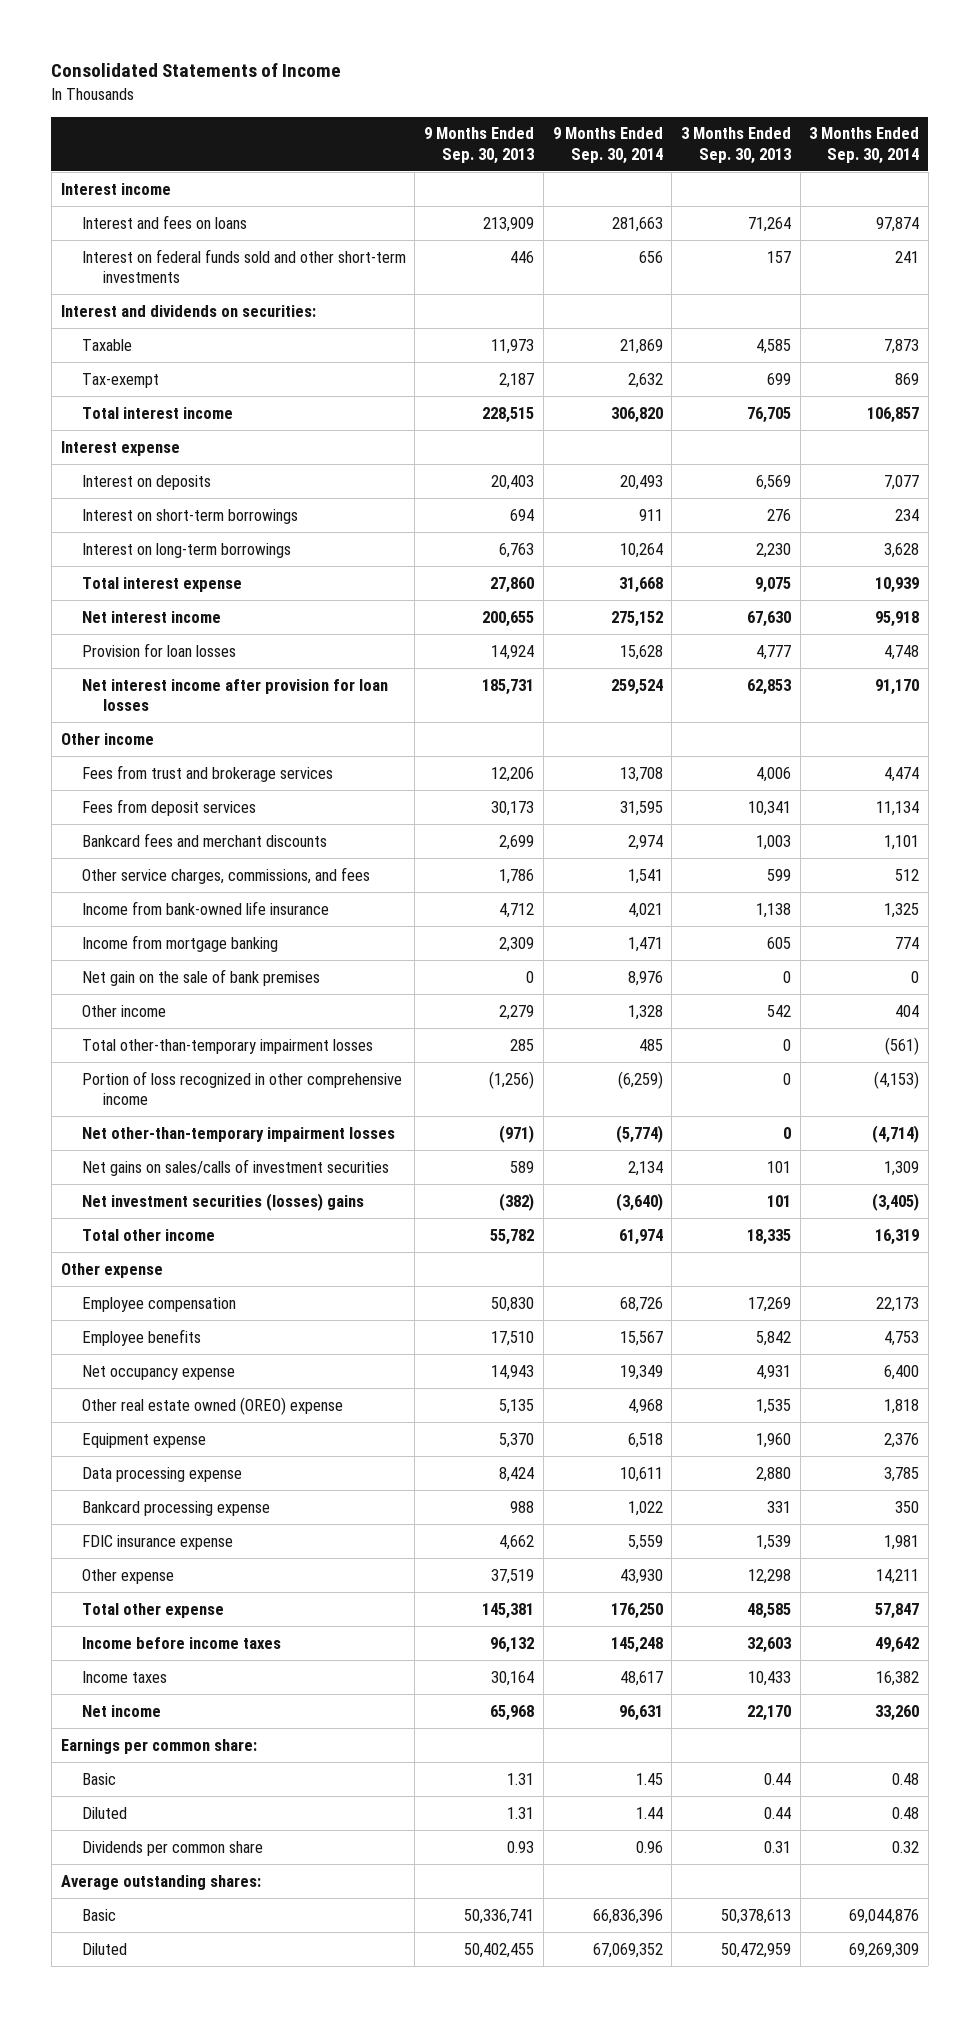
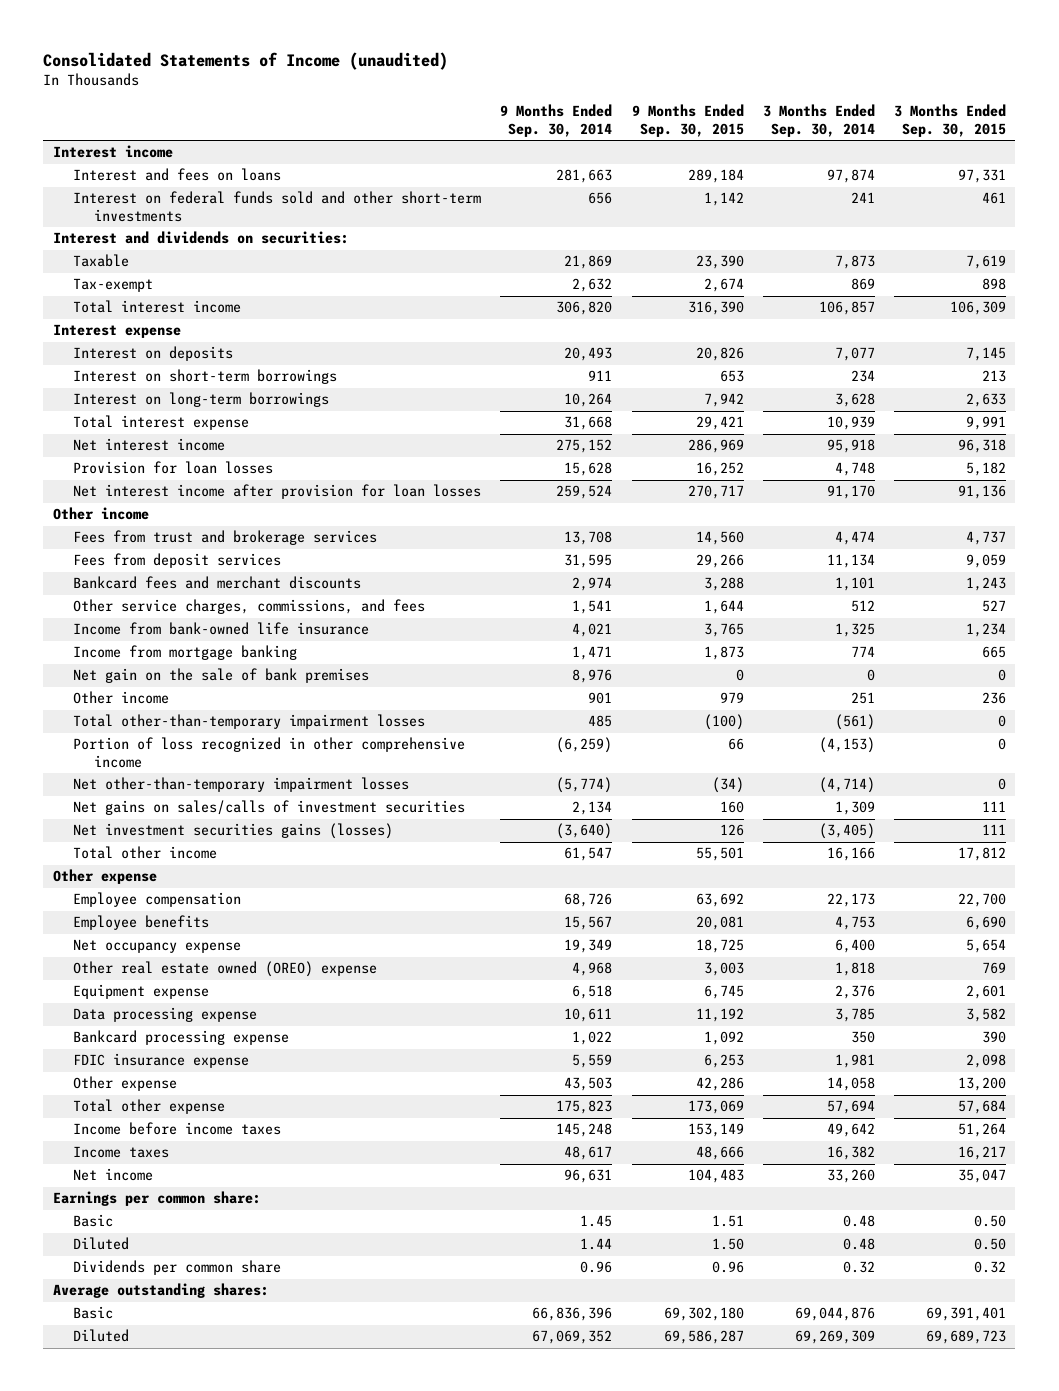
- Consolidated Statements of Income
+ Consolidated Statements of Income (unaudited)
- | 9 Months Ended Sep. 30, 2013 | 9 Months Ended Sep. 30, 2014 | 3 Months Ended Sep. 30, 2013 | 3 Months Ended Sep. 30, 2014
+ | 9 Months Ended Sep. 30, 2014 | 9 Months Ended Sep. 30, 2015 | 3 Months Ended Sep. 30, 2014 | 3 Months Ended Sep. 30, 2015
- Other income | 2,279 | 1,328 | 542 | 404
+ Other income | 901 | 979 | 251 | 236
- Net investment securities (losses) gains | (382) | (3,640) | 101 | (3,405)
- Total other income | 55,782 | 61,974 | 18,335 | 16,319
+ Net investment securities gains (losses) | (3,640) | 126 | (3,405) | 111
+ Total other income | 61,547 | 55,501 | 16,166 | 17,812
- Other expense | 37,519 | 43,930 | 12,298 | 14,211
- Total other expense | 145,381 | 176,250 | 48,585 | 57,847
+ Other expense | 43,503 | 42,286 | 14,058 | 13,200
+ Total other expense | 175,823 | 173,069 | 57,694 | 57,684

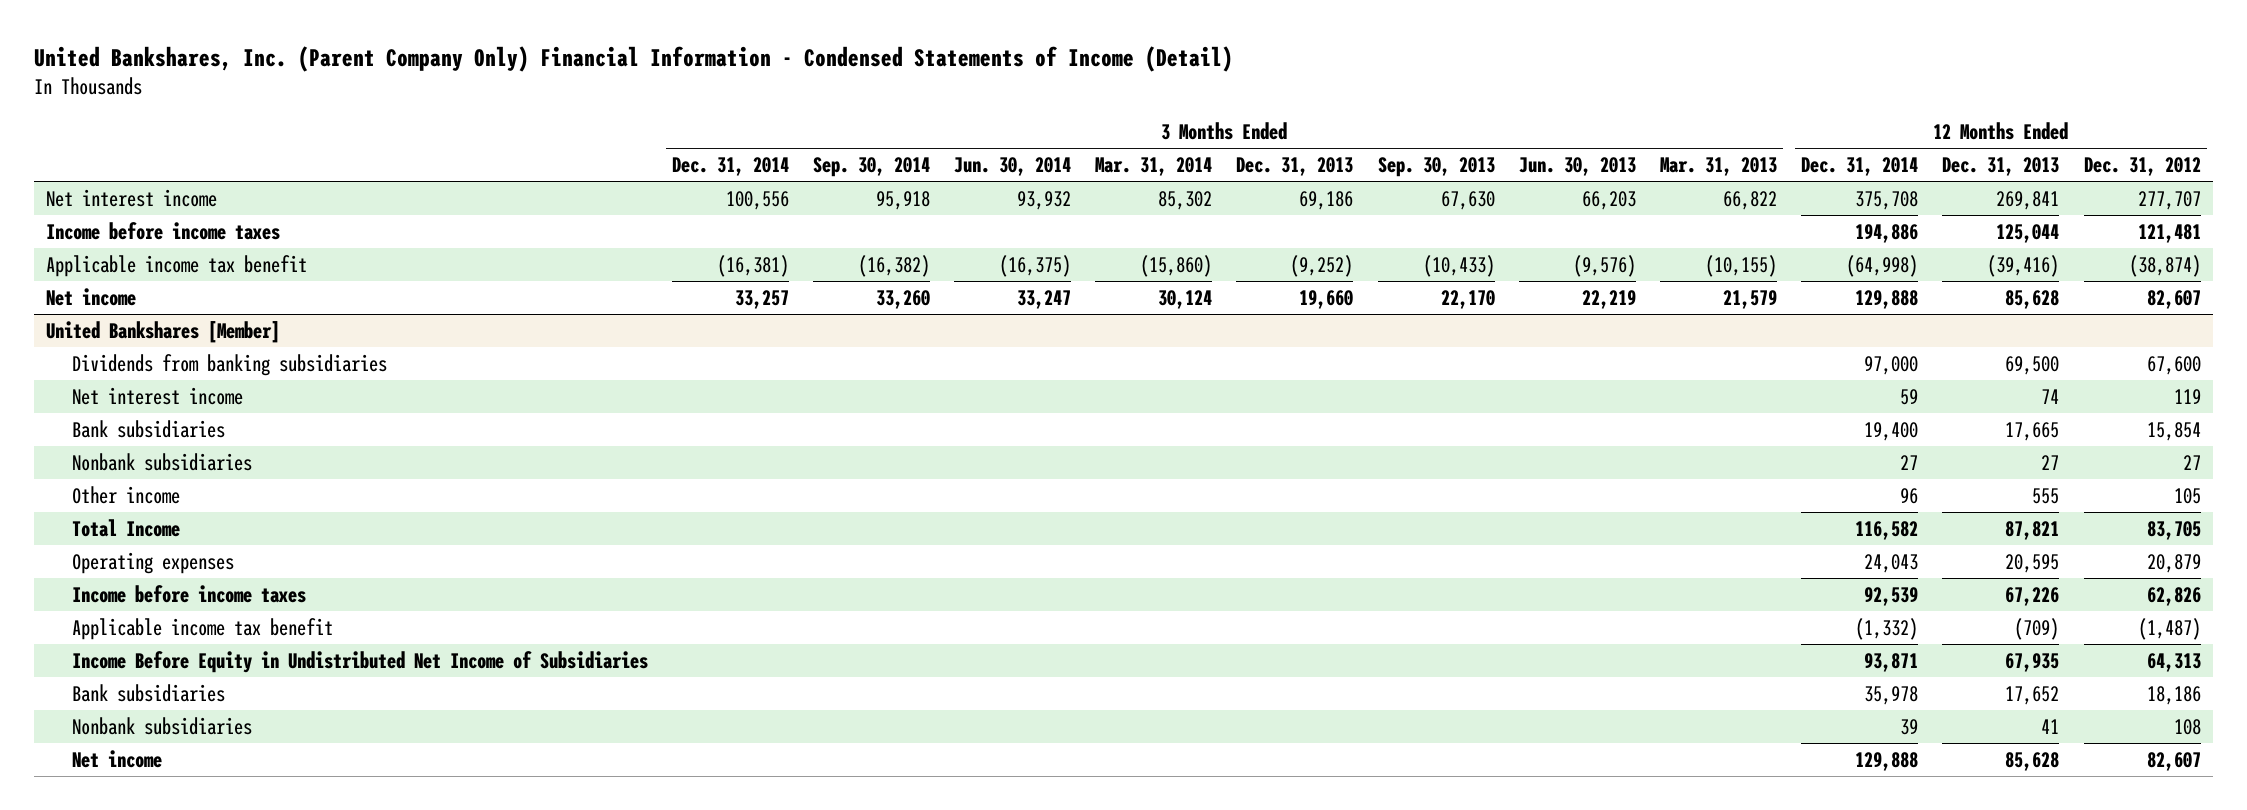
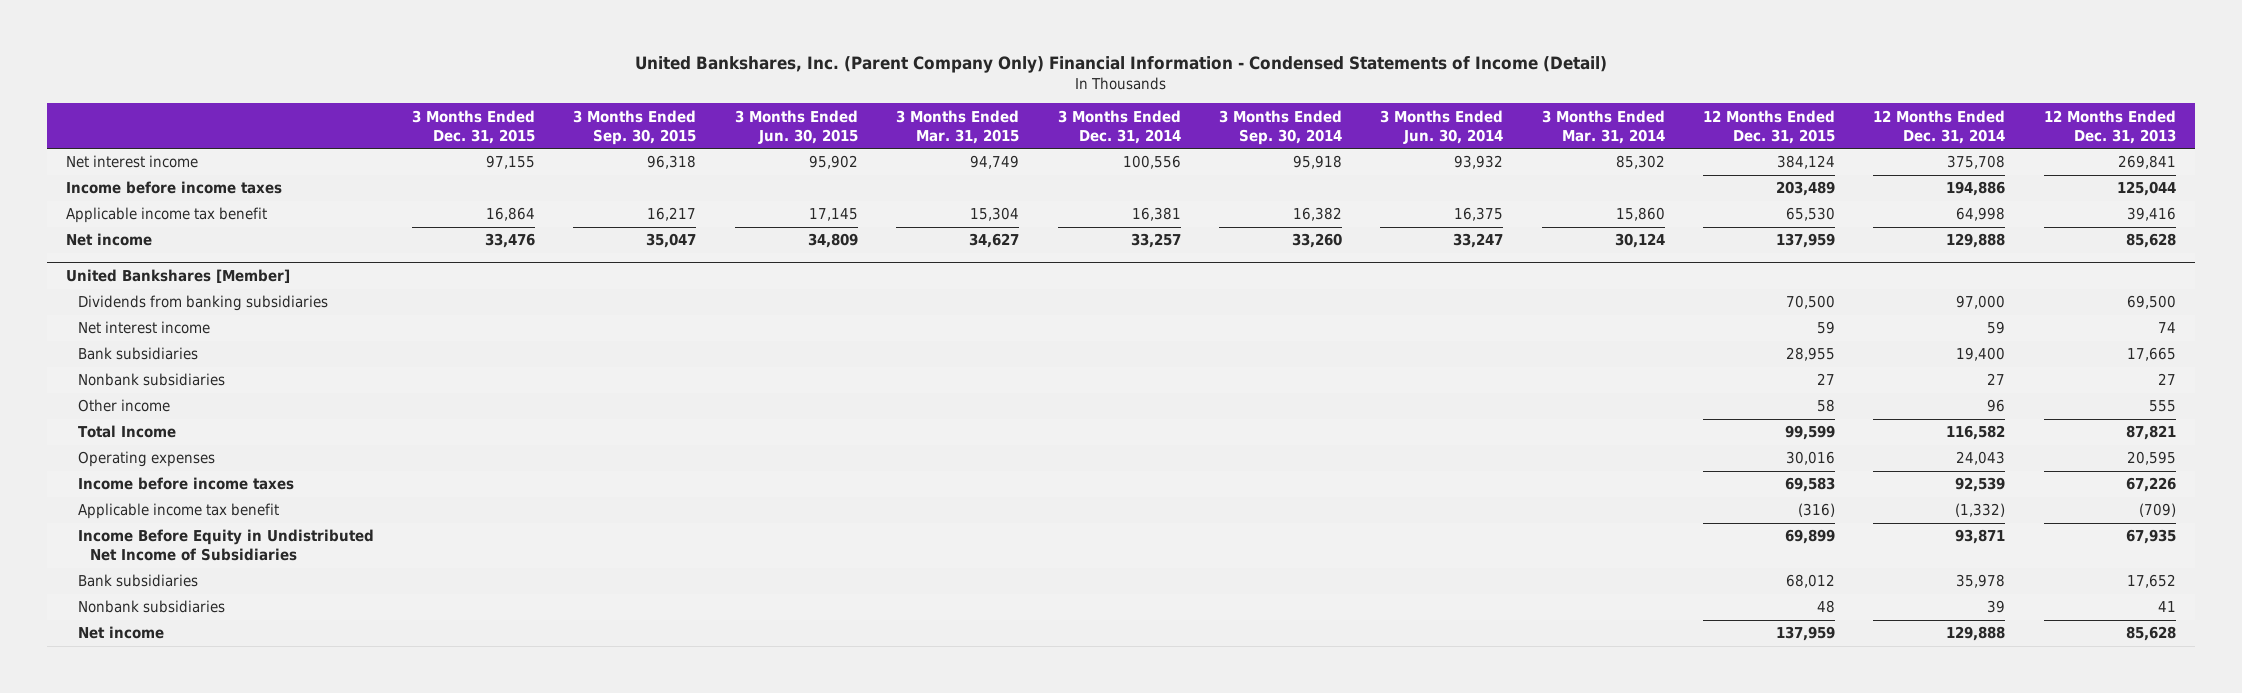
- | 3 Months Ended Dec. 31, 2014 | 3 Months Ended Sep. 30, 2014 | 3 Months Ended Jun. 30, 2014 | 3 Months Ended Mar. 31, 2014 | 3 Months Ended Dec. 31, 2013 | 3 Months Ended Sep. 30, 2013 | 3 Months Ended Jun. 30, 2013 | 3 Months Ended Mar. 31, 2013 | 12 Months Ended Dec. 31, 2014 | 12 Months Ended Dec. 31, 2013 | 12 Months Ended Dec. 31, 2012
+ | 3 Months Ended Dec. 31, 2015 | 3 Months Ended Sep. 30, 2015 | 3 Months Ended Jun. 30, 2015 | 3 Months Ended Mar. 31, 2015 | 3 Months Ended Dec. 31, 2014 | 3 Months Ended Sep. 30, 2014 | 3 Months Ended Jun. 30, 2014 | 3 Months Ended Mar. 31, 2014 | 12 Months Ended Dec. 31, 2015 | 12 Months Ended Dec. 31, 2014 | 12 Months Ended Dec. 31, 2013
- Applicable income tax benefit | (16,381) | (16,382) | (16,375) | (15,860) | (9,252) | (10,433) | (9,576) | (10,155) | (64,998) | (39,416) | (38,874)
+ Applicable income tax benefit | 16,864 | 16,217 | 17,145 | 15,304 | 16,381 | 16,382 | 16,375 | 15,860 | 65,530 | 64,998 | 39,416

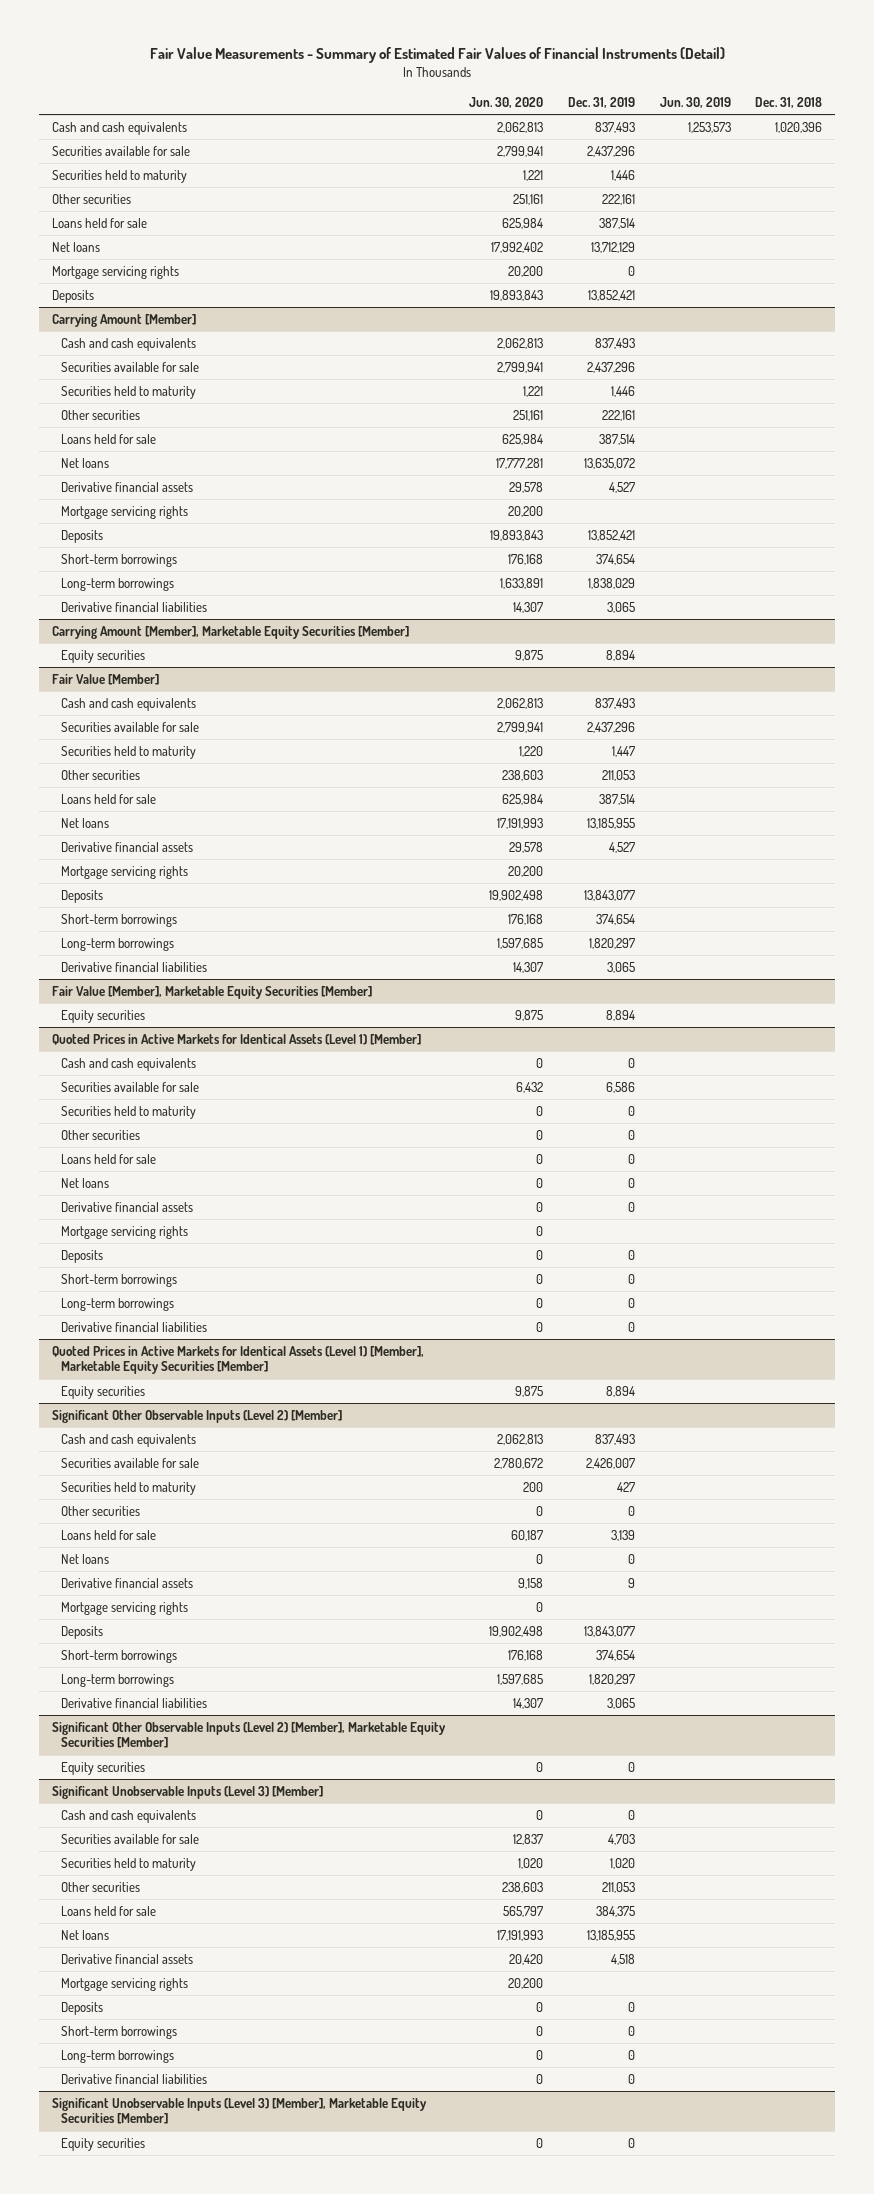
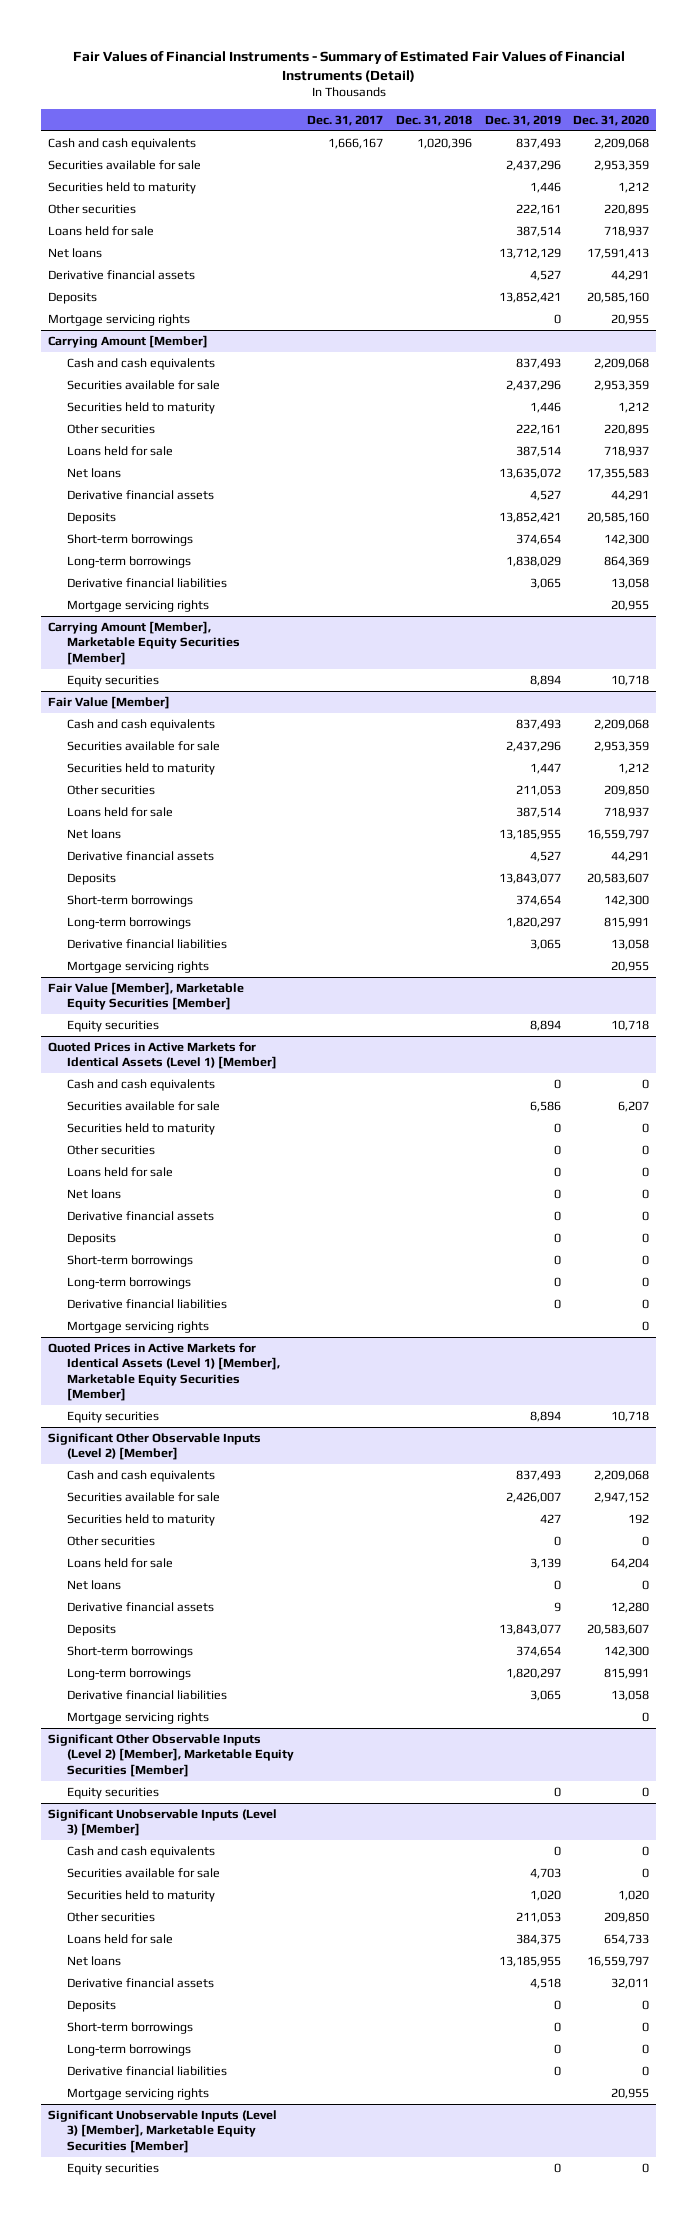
- Fair Value Measurements - Summary of Estimated Fair Values of Financial Instruments (Detail)
+ Fair Values of Financial Instruments - Summary of Estimated Fair Values of Financial Instruments (Detail)
- | Jun. 30, 2020 | Dec. 31, 2019 | Jun. 30, 2019 | Dec. 31, 2018
+ | Dec. 31, 2017 | Dec. 31, 2018 | Dec. 31, 2019 | Dec. 31, 2020
+ Derivative financial assets | | | 4,527 | 44,291
moved down: Mortgage servicing rights | | | 0 | 20,955
@ Carrying Amount [Member]
moved down: Mortgage servicing rights | | | | 20,955
@ Fair Value [Member]
moved down: Mortgage servicing rights | | | | 20,955
@ Quoted Prices in Active Markets for Identical Assets (Level 1) [Member]
moved down: Mortgage servicing rights | | | | 0
@ Significant Other Observable Inputs (Level 2) [Member]
moved down: Mortgage servicing rights | | | | 0
@ Significant Unobservable Inputs (Level 3) [Member]
moved down: Mortgage servicing rights | | | | 20,955

